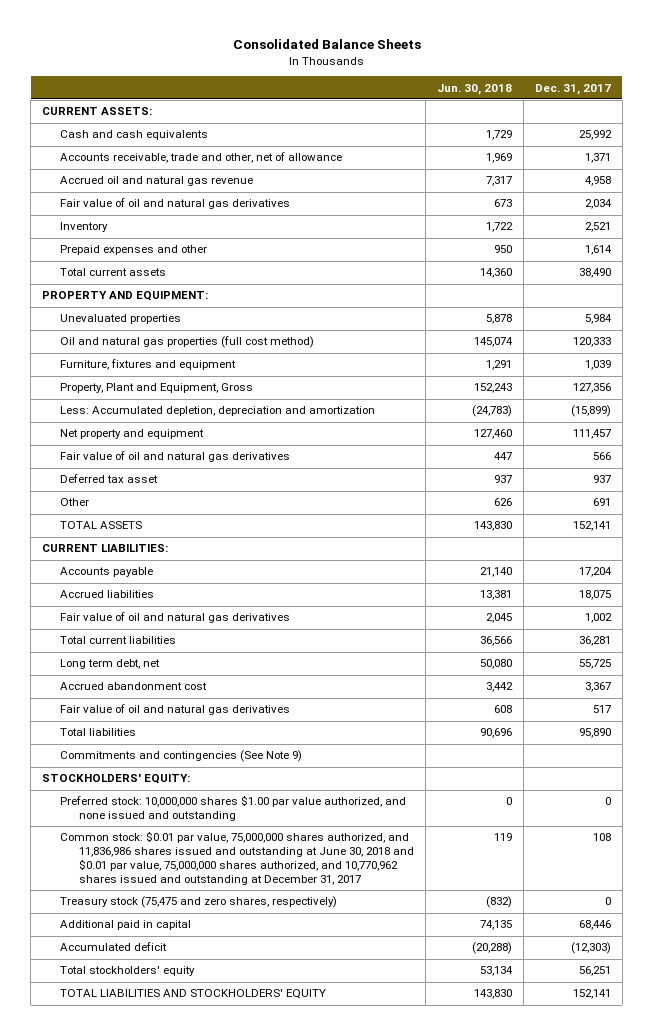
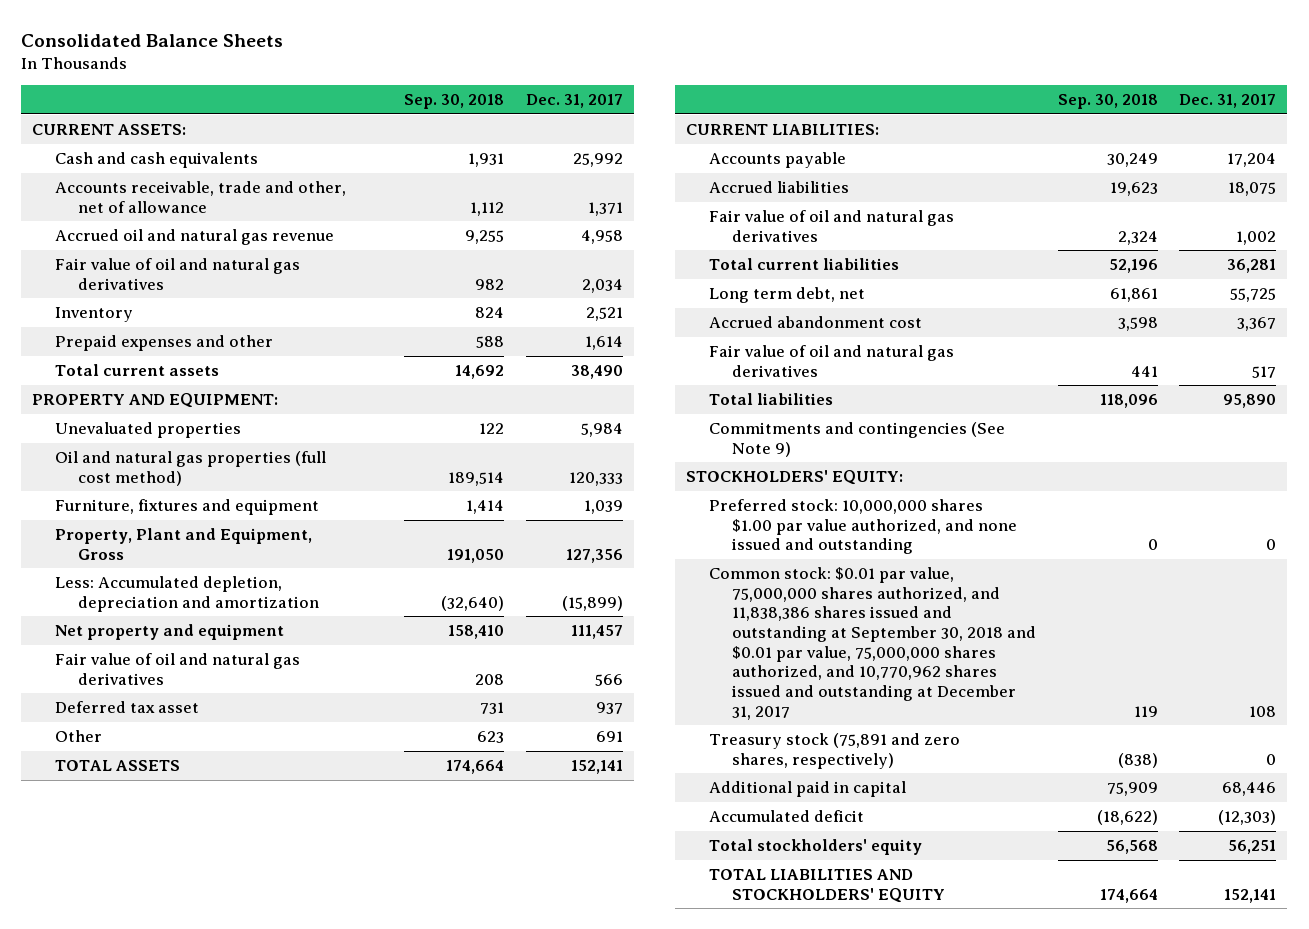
- | Jun. 30, 2018 | Dec. 31, 2017
+ | Sep. 30, 2018 | Dec. 31, 2017
- Common stock: $0.01 par value, 75,000,000 shares authorized, and 11,836,986 shares issued and outstanding at June 30, 2018 and $0.01 par value, 75,000,000 shares authorized, and 10,770,962 shares issued and outstanding at December 31, 2017 | 119 | 108
- Treasury stock (75,475 and zero shares, respectively) | (832) | 0
+ Common stock: $0.01 par value, 75,000,000 shares authorized, and 11,838,386 shares issued and outstanding at September 30, 2018 and $0.01 par value, 75,000,000 shares authorized, and 10,770,962 shares issued and outstanding at December 31, 2017 | 119 | 108
+ Treasury stock (75,891 and zero shares, respectively) | (838) | 0

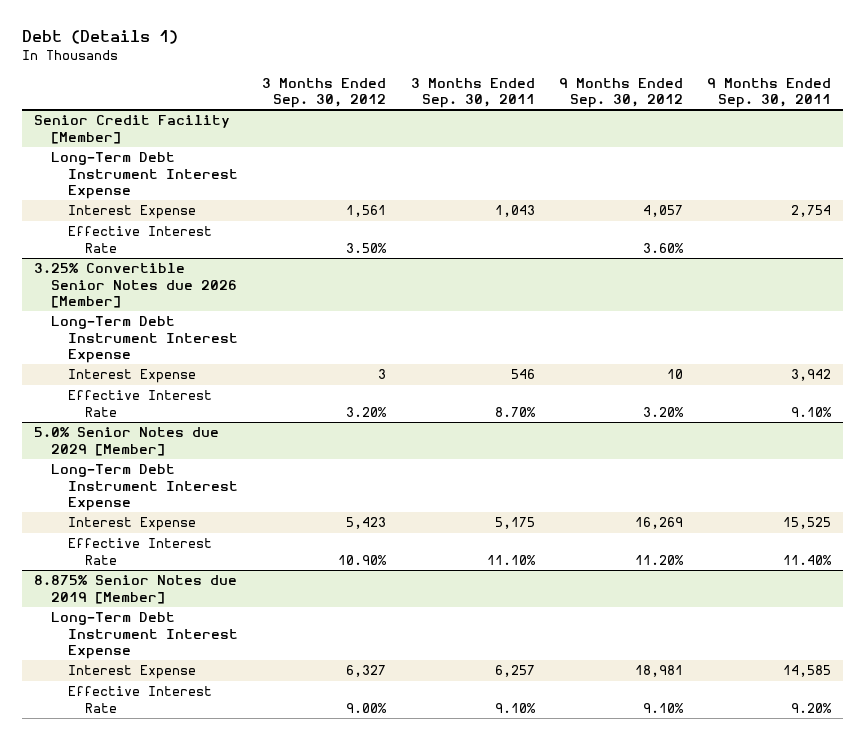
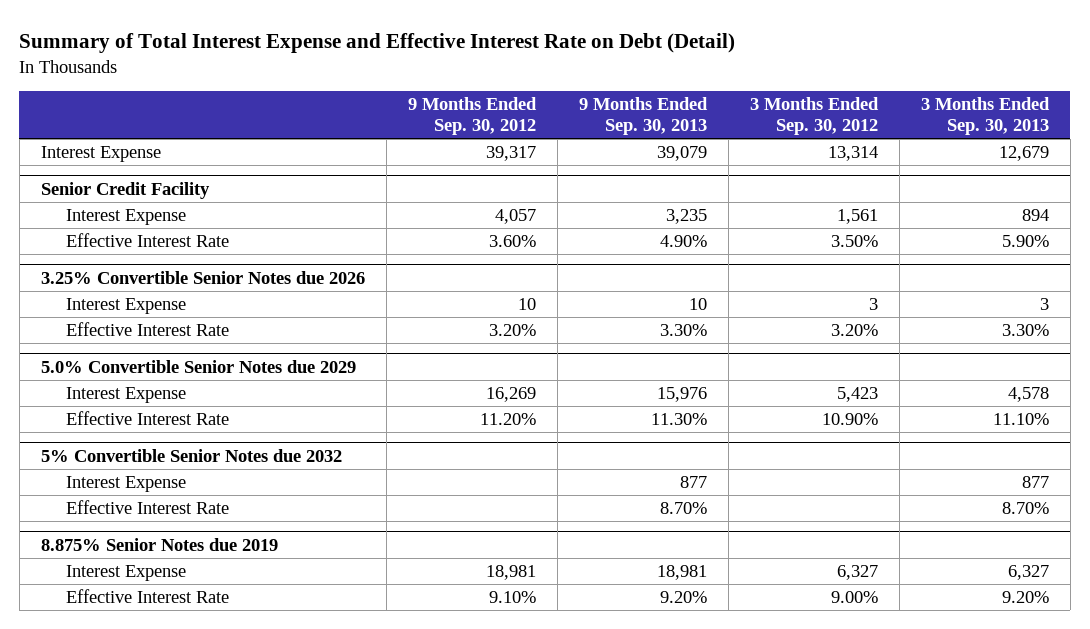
- Debt (Details 1)
+ Summary of Total Interest Expense and Effective Interest Rate on Debt (Detail)
- | 3 Months Ended Sep. 30, 2012 | 3 Months Ended Sep. 30, 2011 | 9 Months Ended Sep. 30, 2012 | 9 Months Ended Sep. 30, 2011
+ | 9 Months Ended Sep. 30, 2012 | 9 Months Ended Sep. 30, 2013 | 3 Months Ended Sep. 30, 2012 | 3 Months Ended Sep. 30, 2013
- Senior Credit Facility [Member]
- Long-Term Debt Instrument Interest Expense
+ Interest Expense | 39,317 | 39,079 | 13,314 | 12,679
+ Senior Credit Facility
- 3.25% Convertible Senior Notes due 2026 [Member]
- Long-Term Debt Instrument Interest Expense
+ 3.25% Convertible Senior Notes due 2026
- 5.0% Senior Notes due 2029 [Member]
- Long-Term Debt Instrument Interest Expense
+ 5.0% Convertible Senior Notes due 2029
- 8.875% Senior Notes due 2019 [Member]
- Long-Term Debt Instrument Interest Expense
+ 5% Convertible Senior Notes due 2032
+ Interest Expense | | 877 | | 877
+ Effective Interest Rate | | 8.70% | | 8.70%
+ 8.875% Senior Notes due 2019

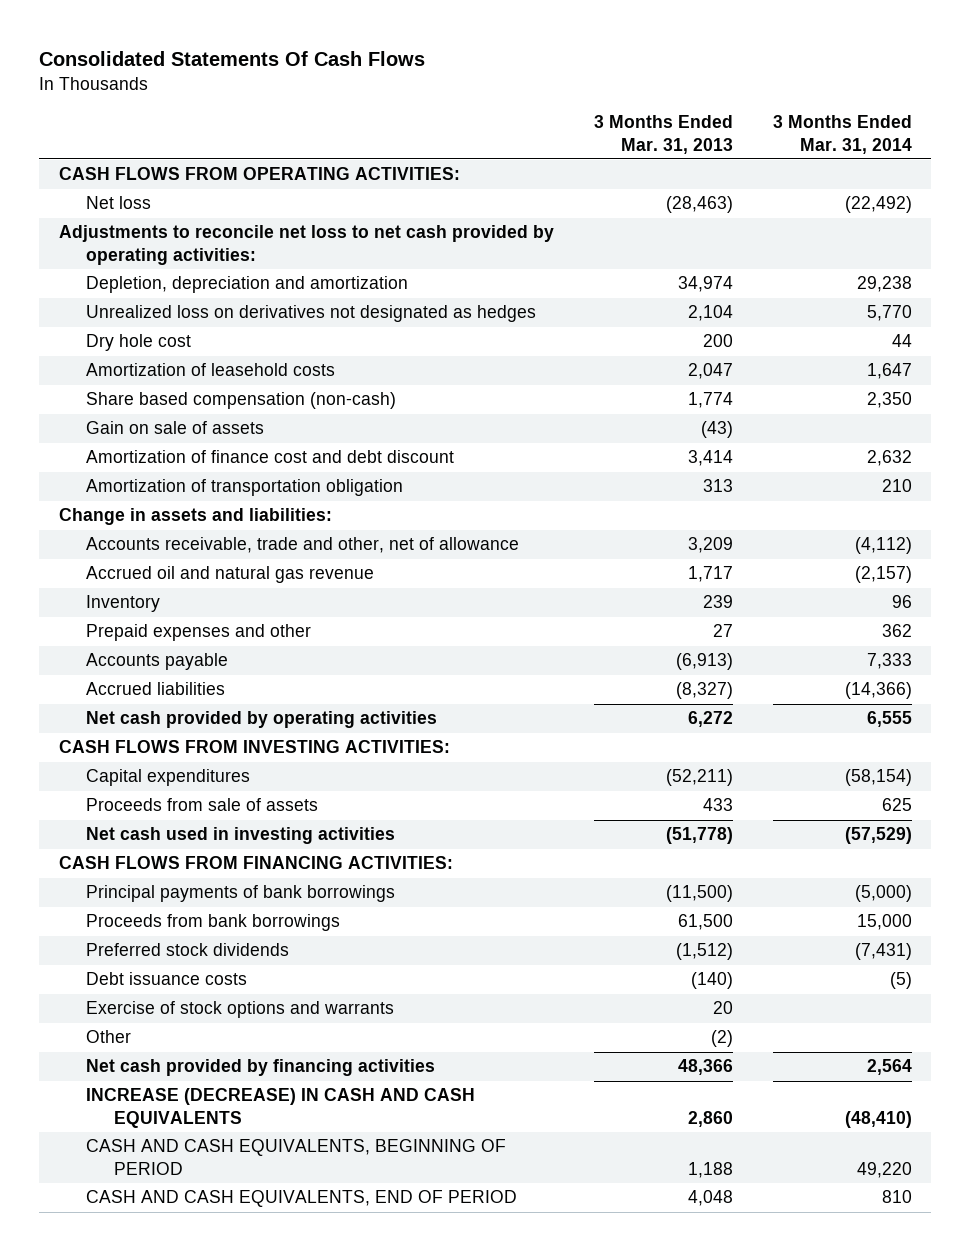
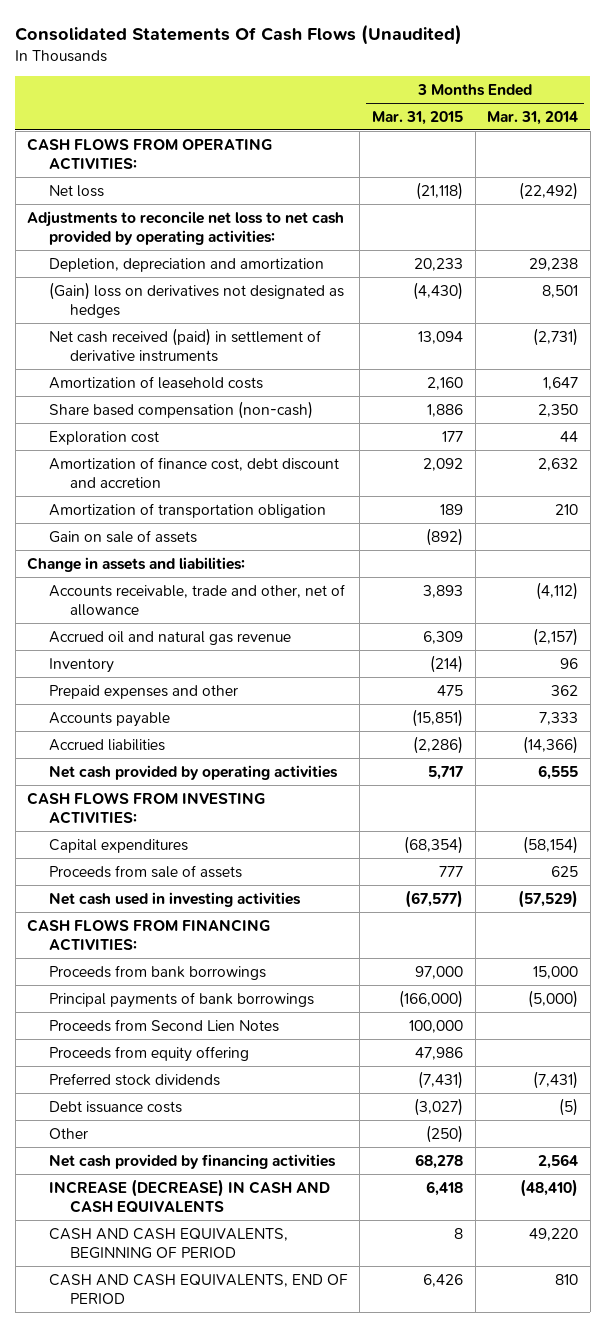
- Consolidated Statements Of Cash Flows
+ Consolidated Statements Of Cash Flows (Unaudited)
- | 3 Months Ended Mar. 31, 2013 | 3 Months Ended Mar. 31, 2014
+ | 3 Months Ended Mar. 31, 2015 | 3 Months Ended Mar. 31, 2014
- Unrealized loss on derivatives not designated as hedges | 2,104 | 5,770
- Dry hole cost | 200 | 44
+ (Gain) loss on derivatives not designated as hedges | (4,430) | 8,501
+ Net cash received (paid) in settlement of derivative instruments | 13,094 | (2,731)
- Amortization of finance cost and debt discount | 3,414 | 2,632
+ Exploration cost | 177 | 44
+ Amortization of finance cost, debt discount and accretion | 2,092 | 2,632
moved down: Gain on sale of assets | (892) |
moved down: Principal payments of bank borrowings | (166,000) | (5,000)
+ Proceeds from Second Lien Notes | 100,000 |
+ Proceeds from equity offering | 47,986 |
- Exercise of stock options and warrants | 20 |

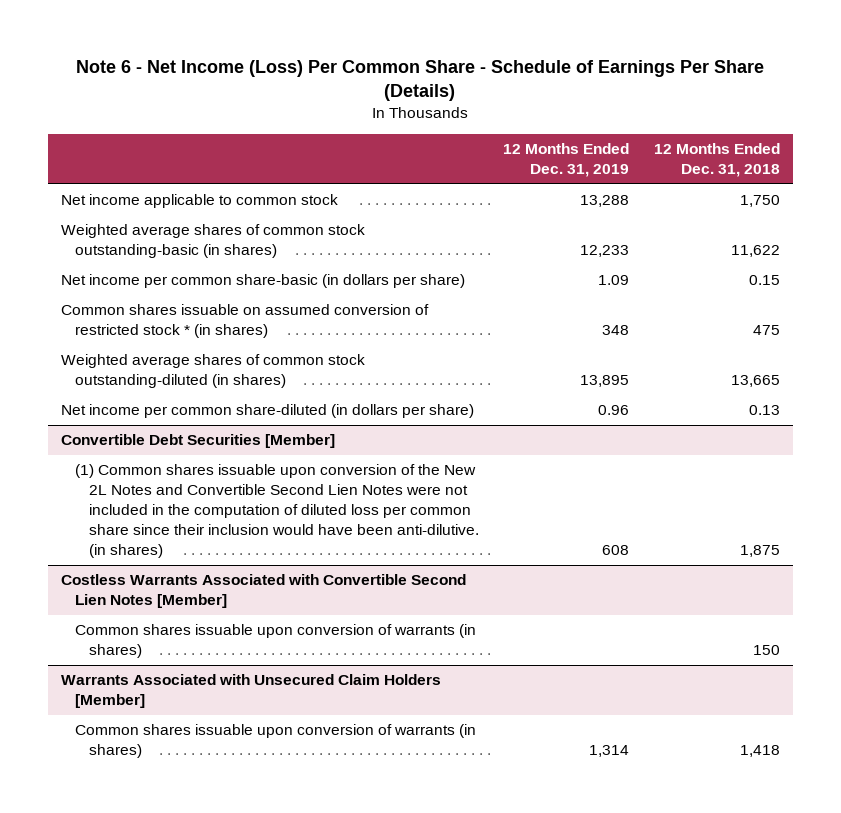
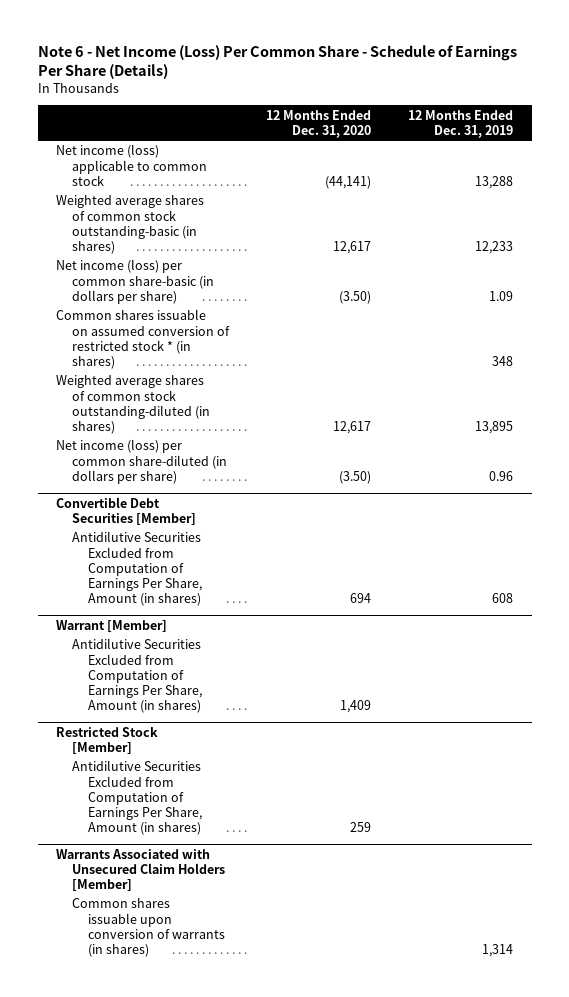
- | 12 Months Ended Dec. 31, 2019 | 12 Months Ended Dec. 31, 2018
+ | 12 Months Ended Dec. 31, 2020 | 12 Months Ended Dec. 31, 2019
- Net income applicable to common stock | 13,288 | 1,750
+ Net income (loss) applicable to common stock | (44,141) | 13,288
- Net income per common share-basic (in dollars per share) | 1.09 | 0.15
+ Net income (loss) per common share-basic (in dollars per share) | (3.50) | 1.09
- Net income per common share-diluted (in dollars per share) | 0.96 | 0.13
+ Net income (loss) per common share-diluted (in dollars per share) | (3.50) | 0.96
@ Convertible Debt Securities [Member]
- (1) Common shares issuable upon conversion of the New 2L Notes and Convertible Second Lien Notes were not included in the computation of diluted loss per common share since their inclusion would have been anti-dilutive. (in shares) | 608 | 1,875
- Costless Warrants Associated with Convertible Second Lien Notes [Member]
- Common shares issuable upon conversion of warrants (in shares) | | 150
@ Convertible Debt Securities [Member]
+ Antidilutive Securities Excluded from Computation of Earnings Per Share, Amount (in shares) | 694 | 608
+ Warrant [Member]
+ Antidilutive Securities Excluded from Computation of Earnings Per Share, Amount (in shares) | 1,409 |
+ Restricted Stock [Member]
+ Antidilutive Securities Excluded from Computation of Earnings Per Share, Amount (in shares) | 259 |

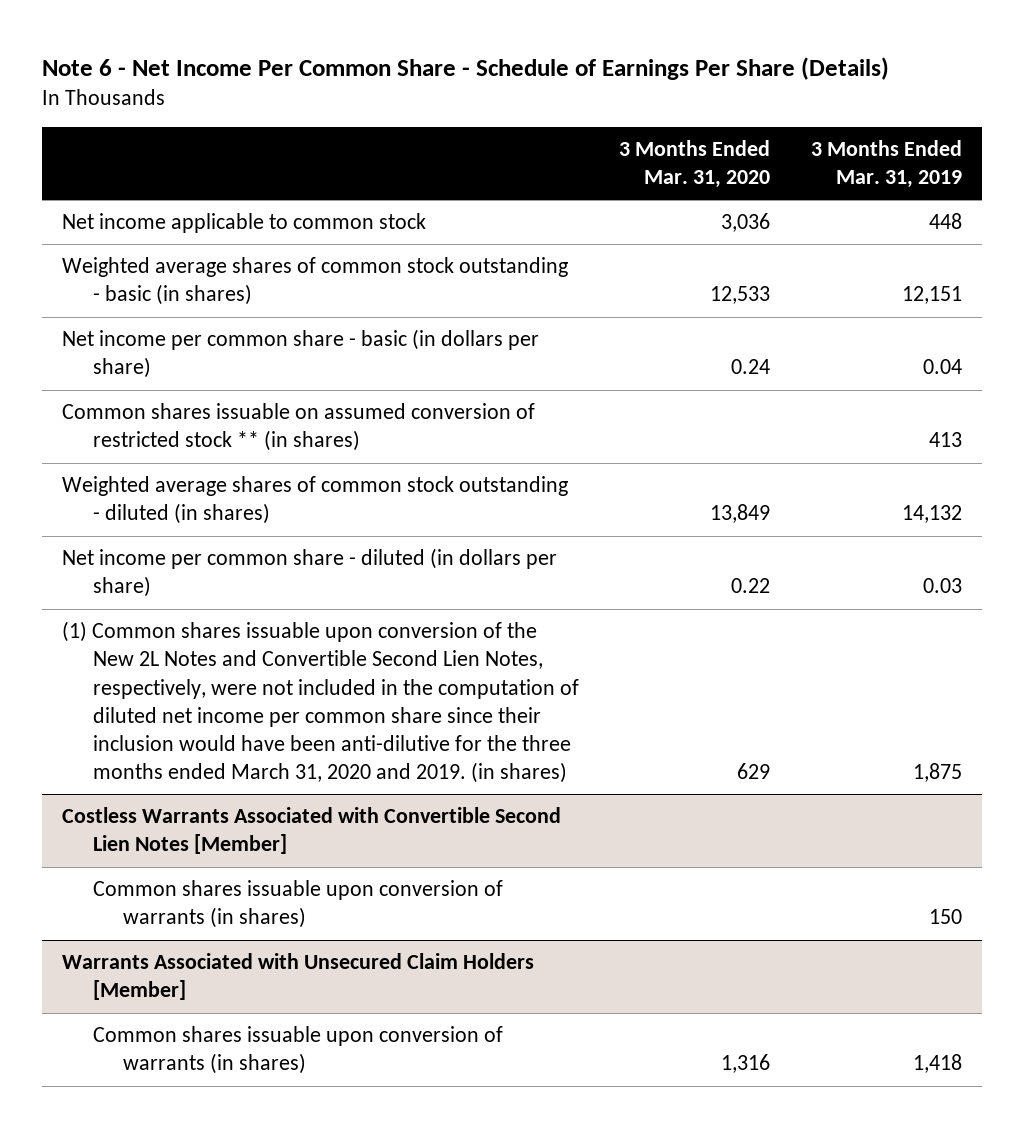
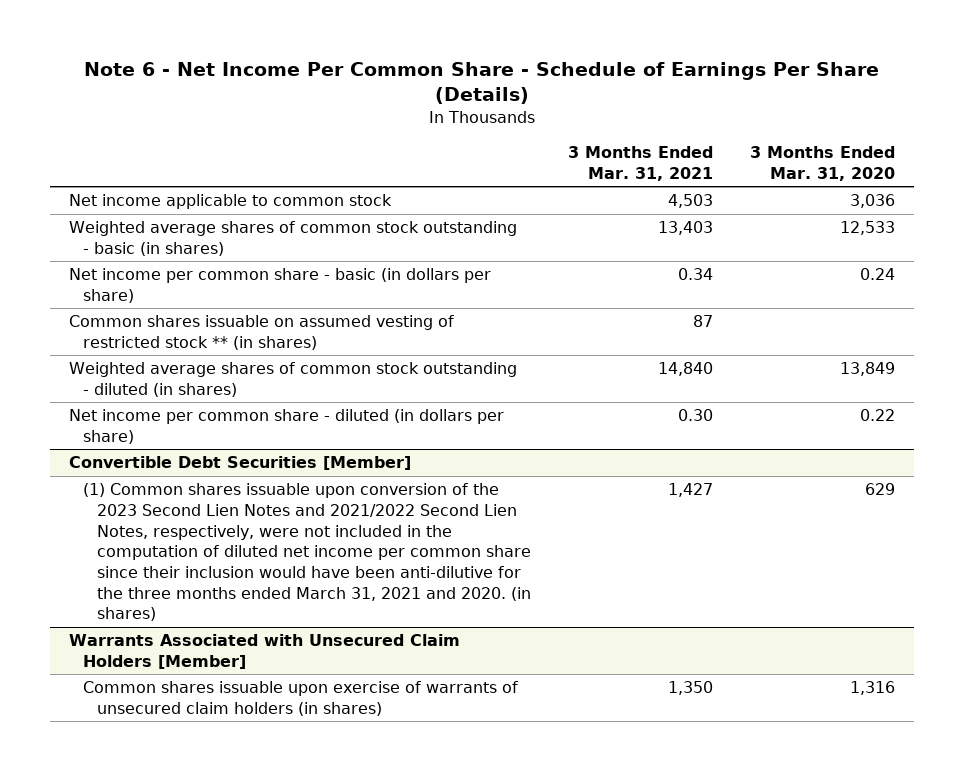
- | 3 Months Ended Mar. 31, 2020 | 3 Months Ended Mar. 31, 2019
+ | 3 Months Ended Mar. 31, 2021 | 3 Months Ended Mar. 31, 2020
- Common shares issuable on assumed conversion of restricted stock ** (in shares) | | 413
+ Common shares issuable on assumed vesting of restricted stock ** (in shares) | 87 |
- (1) Common shares issuable upon conversion of the New 2L Notes and Convertible Second Lien Notes, respectively, were not included in the computation of diluted net income per common share since their inclusion would have been anti-dilutive for the three months ended March 31, 2020 and 2019. (in shares) | 629 | 1,875
- Costless Warrants Associated with Convertible Second Lien Notes [Member]
- Common shares issuable upon conversion of warrants (in shares) | | 150
+ Convertible Debt Securities [Member]
+ (1) Common shares issuable upon conversion of the 2023 Second Lien Notes and 2021/2022 Second Lien Notes, respectively, were not included in the computation of diluted net income per common share since their inclusion would have been anti-dilutive for the three months ended March 31, 2021 and 2020. (in shares) | 1,427 | 629
@ Warrants Associated with Unsecured Claim Holders [Member]
- Common shares issuable upon conversion of warrants (in shares) | 1,316 | 1,418
+ Common shares issuable upon exercise of warrants of unsecured claim holders (in shares) | 1,350 | 1,316

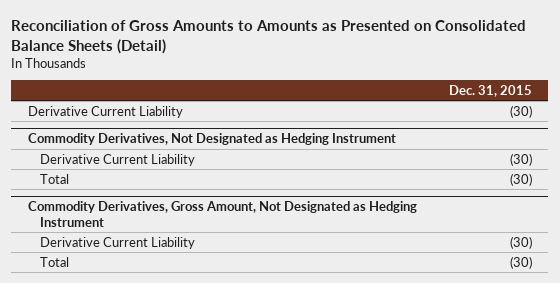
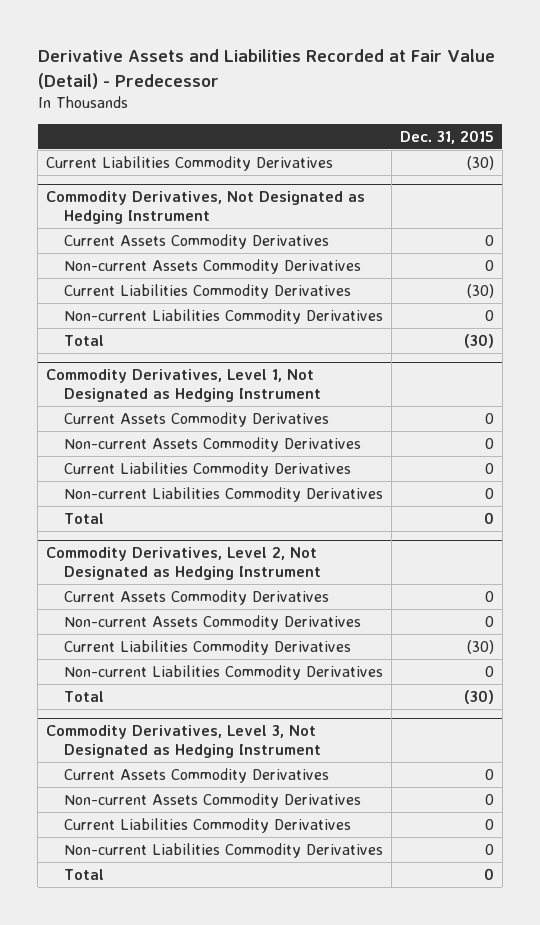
- Reconciliation of Gross Amounts to Amounts as Presented on Consolidated Balance Sheets (Detail)
+ Derivative Assets and Liabilities Recorded at Fair Value (Detail) - Predecessor
- Derivative Current Liability | (30)
+ Current Liabilities Commodity Derivatives | (30)
@ Commodity Derivatives, Not Designated as Hedging Instrument
- Derivative Current Liability | (30)
+ Current Assets Commodity Derivatives | 0
+ Non-current Assets Commodity Derivatives | 0
+ Current Liabilities Commodity Derivatives | (30)
+ Non-current Liabilities Commodity Derivatives | 0
- Commodity Derivatives, Gross Amount, Not Designated as Hedging Instrument
- Derivative Current Liability | (30)
+ Commodity Derivatives, Level 1, Not Designated as Hedging Instrument
+ Current Assets Commodity Derivatives | 0
+ Non-current Assets Commodity Derivatives | 0
+ Current Liabilities Commodity Derivatives | 0
+ Non-current Liabilities Commodity Derivatives | 0
+ Total | 0
+ Commodity Derivatives, Level 2, Not Designated as Hedging Instrument
+ Current Assets Commodity Derivatives | 0
+ Non-current Assets Commodity Derivatives | 0
+ Current Liabilities Commodity Derivatives | (30)
+ Non-current Liabilities Commodity Derivatives | 0
+ Commodity Derivatives, Level 3, Not Designated as Hedging Instrument
+ Current Assets Commodity Derivatives | 0
+ Non-current Assets Commodity Derivatives | 0
+ Current Liabilities Commodity Derivatives | 0
+ Non-current Liabilities Commodity Derivatives | 0
+ Total | 0

